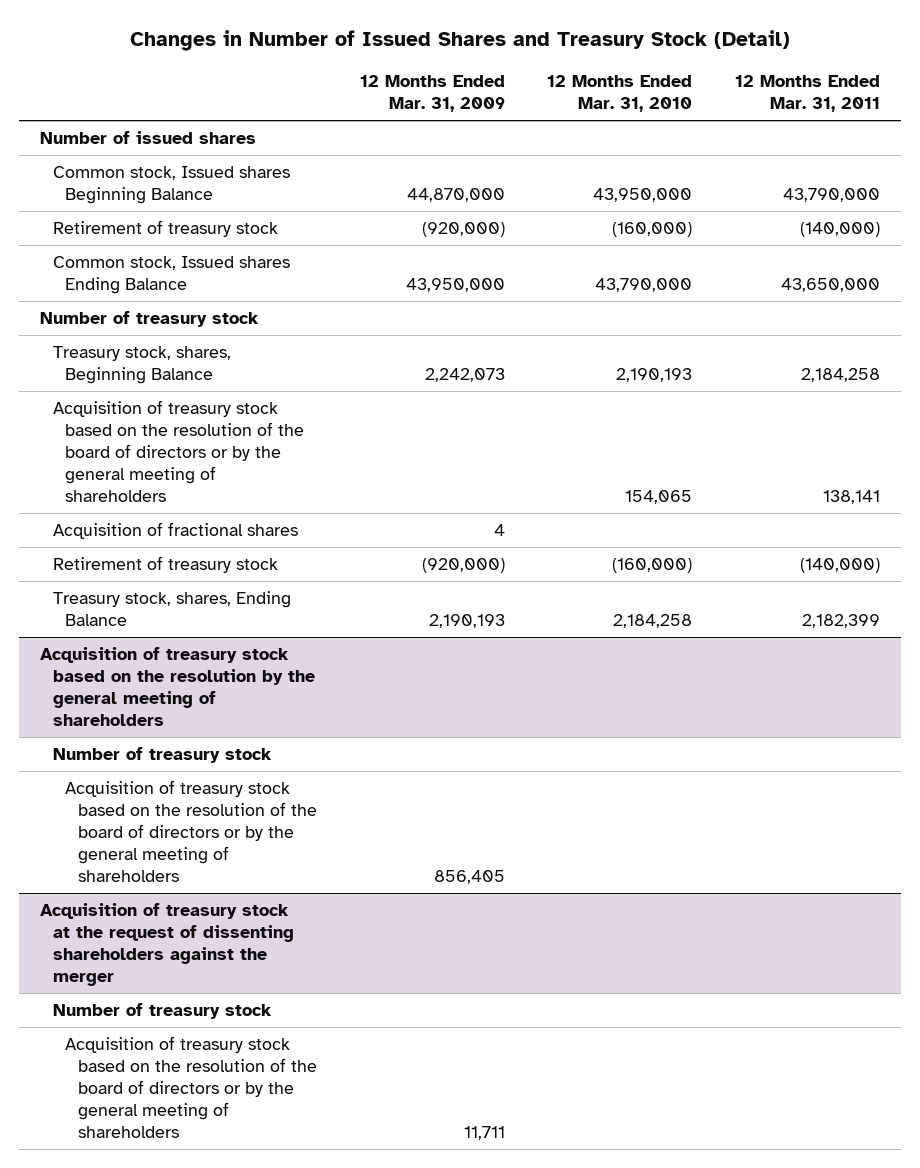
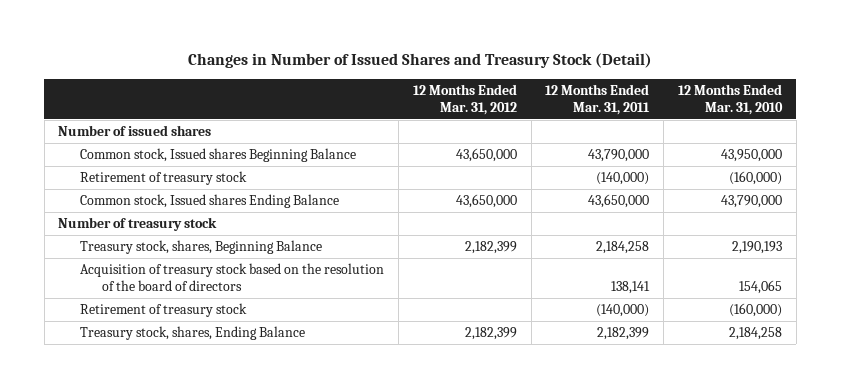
- | 12 Months Ended Mar. 31, 2009 | 12 Months Ended Mar. 31, 2010 | 12 Months Ended Mar. 31, 2011
+ | 12 Months Ended Mar. 31, 2012 | 12 Months Ended Mar. 31, 2011 | 12 Months Ended Mar. 31, 2010
- Acquisition of treasury stock based on the resolution of the board of directors or by the general meeting of shareholders | | 154,065 | 138,141
- Acquisition of fractional shares | 4 | |
+ Acquisition of treasury stock based on the resolution of the board of directors | | 138,141 | 154,065
- Acquisition of treasury stock based on the resolution by the general meeting of shareholders
- Number of treasury stock
- Acquisition of treasury stock based on the resolution of the board of directors or by the general meeting of shareholders | 856,405 | |
- Acquisition of treasury stock at the request of dissenting shareholders against the merger
- Number of treasury stock
- Acquisition of treasury stock based on the resolution of the board of directors or by the general meeting of shareholders | 11,711 | |

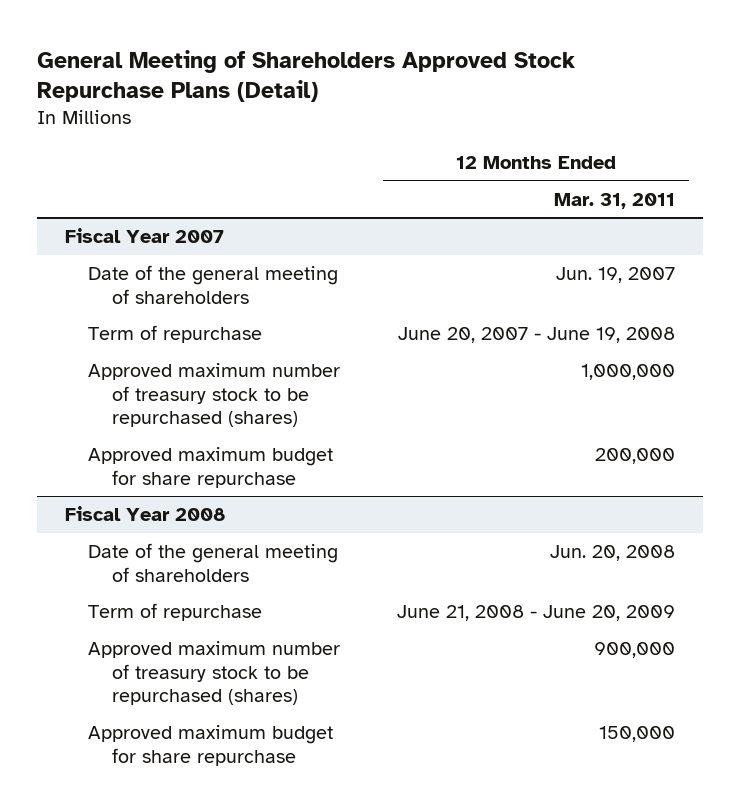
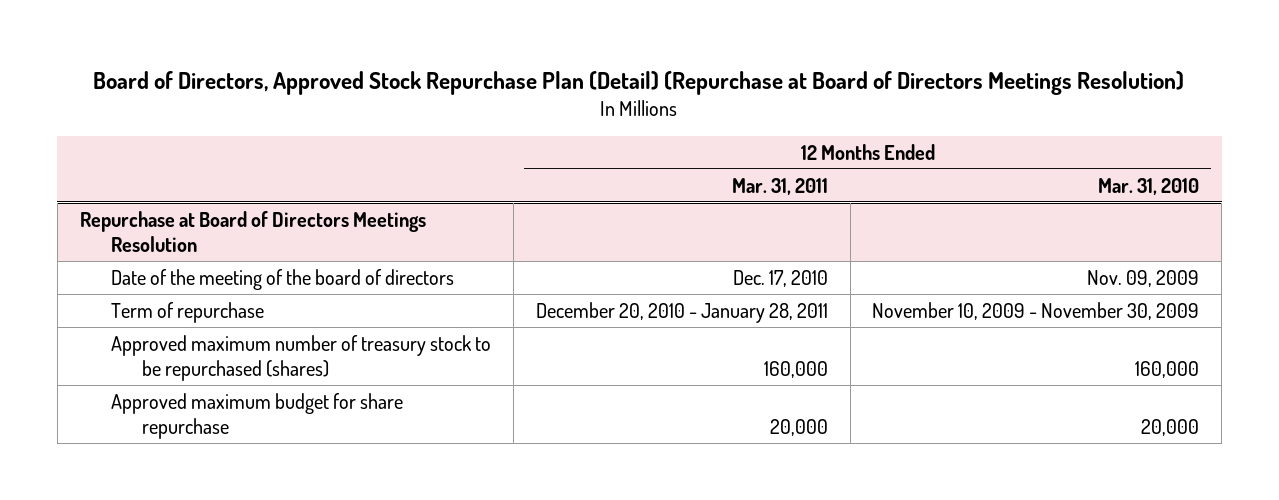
- General Meeting of Shareholders Approved Stock Repurchase Plans (Detail)
+ Board of Directors, Approved Stock Repurchase Plan (Detail) (Repurchase at Board of Directors Meetings Resolution)
- | 12 Months Ended Mar. 31, 2011
+ | 12 Months Ended Mar. 31, 2011 | 12 Months Ended Mar. 31, 2010
- Fiscal Year 2007
- Date of the general meeting of shareholders | Jun. 19, 2007
- Term of repurchase | June 20, 2007 - June 19, 2008
- Approved maximum number of treasury stock to be repurchased (shares) | 1,000,000
- Approved maximum budget for share repurchase | 200,000
- Fiscal Year 2008
- Date of the general meeting of shareholders | Jun. 20, 2008
- Term of repurchase | June 21, 2008 - June 20, 2009
- Approved maximum number of treasury stock to be repurchased (shares) | 900,000
- Approved maximum budget for share repurchase | 150,000
+ Repurchase at Board of Directors Meetings Resolution
+ Date of the meeting of the board of directors | Dec. 17, 2010 | Nov. 09, 2009
+ Term of repurchase | December 20, 2010 - January 28, 2011 | November 10, 2009 - November 30, 2009
+ Approved maximum number of treasury stock to be repurchased (shares) | 160,000 | 160,000
+ Approved maximum budget for share repurchase | 20,000 | 20,000

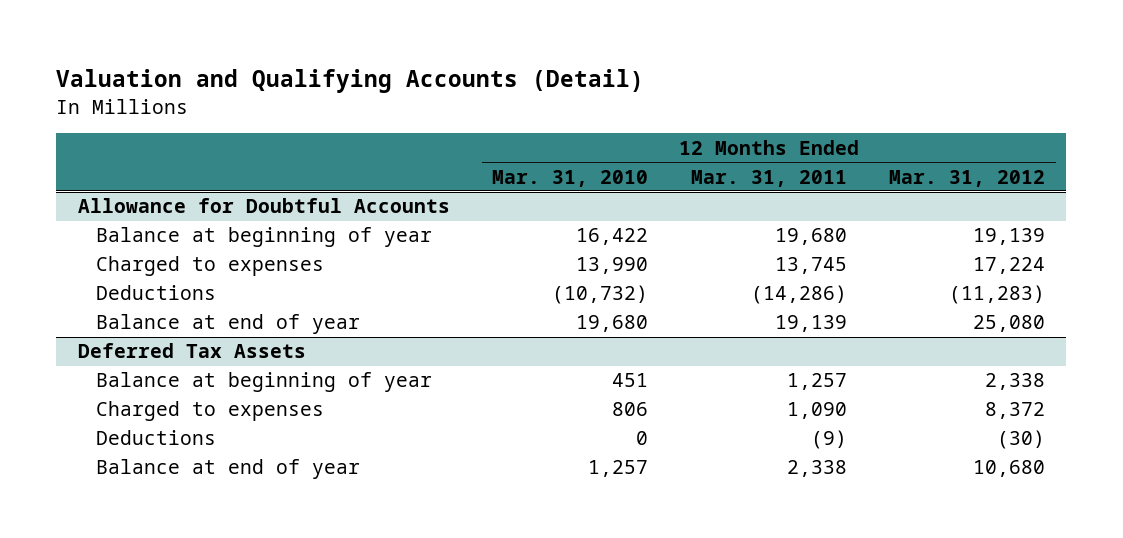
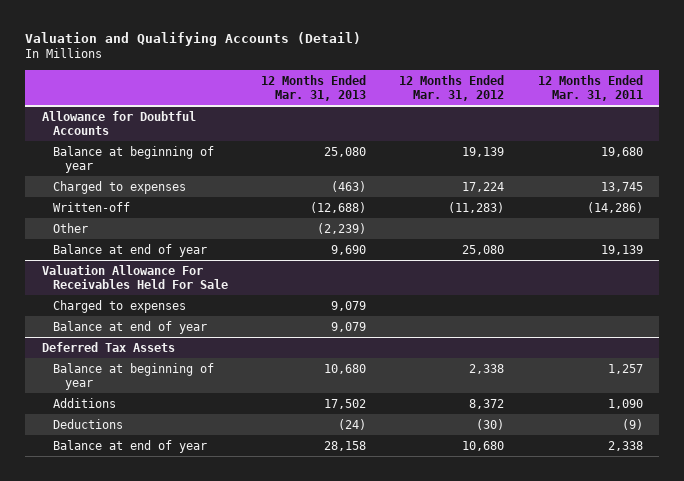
- | 12 Months Ended Mar. 31, 2010 | 12 Months Ended Mar. 31, 2011 | 12 Months Ended Mar. 31, 2012
+ | 12 Months Ended Mar. 31, 2013 | 12 Months Ended Mar. 31, 2012 | 12 Months Ended Mar. 31, 2011
@ Allowance for Doubtful Accounts
- Deductions | (10,732) | (14,286) | (11,283)
+ Written-off | (12,688) | (11,283) | (14,286)
+ Other | (2,239) | |
+ Valuation Allowance For Receivables Held For Sale
+ Charged to expenses | 9,079 | |
+ Balance at end of year | 9,079 | |
@ Deferred Tax Assets
- Charged to expenses | 806 | 1,090 | 8,372
+ Additions | 17,502 | 8,372 | 1,090

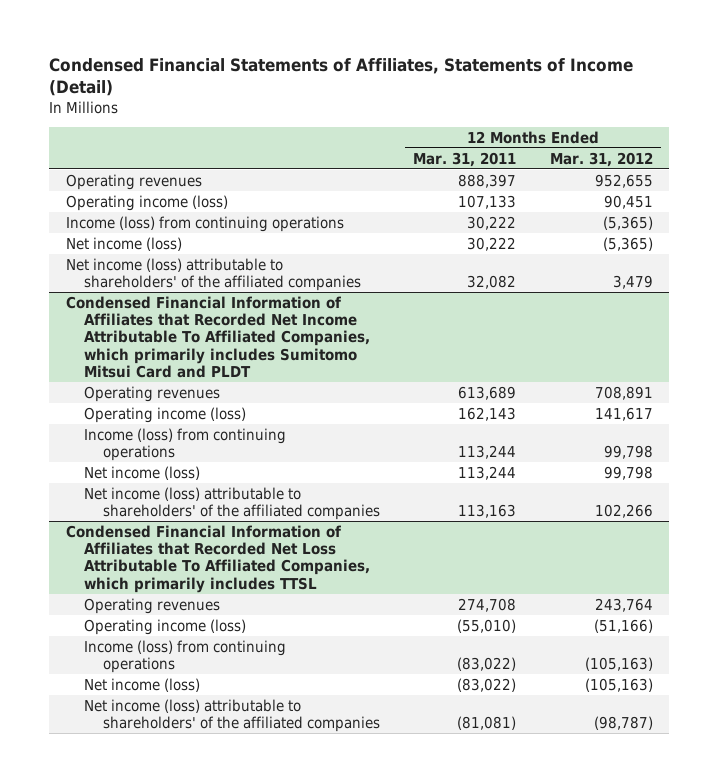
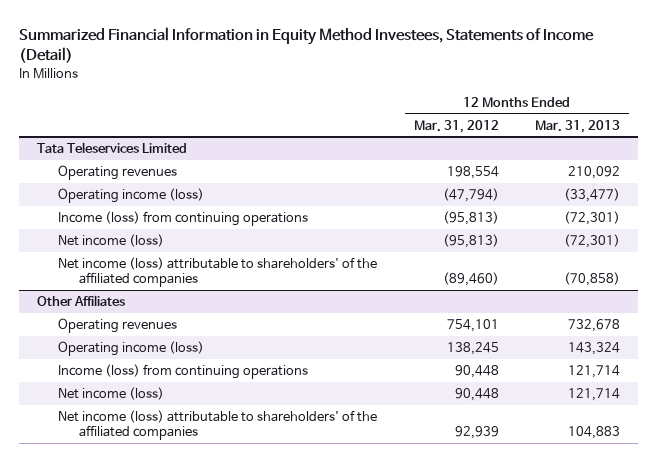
- Condensed Financial Statements of Affiliates, Statements of Income (Detail)
+ Summarized Financial Information in Equity Method Investees, Statements of Income (Detail)
- | 12 Months Ended Mar. 31, 2011 | 12 Months Ended Mar. 31, 2012
+ | 12 Months Ended Mar. 31, 2012 | 12 Months Ended Mar. 31, 2013
- Operating revenues | 888,397 | 952,655
- Operating income (loss) | 107,133 | 90,451
- Income (loss) from continuing operations | 30,222 | (5,365)
- Net income (loss) | 30,222 | (5,365)
- Net income (loss) attributable to shareholders' of the affiliated companies | 32,082 | 3,479
- Condensed Financial Information of Affiliates that Recorded Net Income Attributable To Affiliated Companies, which primarily includes Sumitomo Mitsui Card and PLDT
- Operating revenues | 613,689 | 708,891
- Operating income (loss) | 162,143 | 141,617
- Income (loss) from continuing operations | 113,244 | 99,798
- Net income (loss) | 113,244 | 99,798
- Net income (loss) attributable to shareholders' of the affiliated companies | 113,163 | 102,266
- Condensed Financial Information of Affiliates that Recorded Net Loss Attributable To Affiliated Companies, which primarily includes TTSL
- Operating revenues | 274,708 | 243,764
- Operating income (loss) | (55,010) | (51,166)
- Income (loss) from continuing operations | (83,022) | (105,163)
- Net income (loss) | (83,022) | (105,163)
- Net income (loss) attributable to shareholders' of the affiliated companies | (81,081) | (98,787)
+ Tata Teleservices Limited
+ Operating revenues | 198,554 | 210,092
+ Operating income (loss) | (47,794) | (33,477)
+ Income (loss) from continuing operations | (95,813) | (72,301)
+ Net income (loss) | (95,813) | (72,301)
+ Net income (loss) attributable to shareholders' of the affiliated companies | (89,460) | (70,858)
+ Other Affiliates
+ Operating revenues | 754,101 | 732,678
+ Operating income (loss) | 138,245 | 143,324
+ Income (loss) from continuing operations | 90,448 | 121,714
+ Net income (loss) | 90,448 | 121,714
+ Net income (loss) attributable to shareholders' of the affiliated companies | 92,939 | 104,883

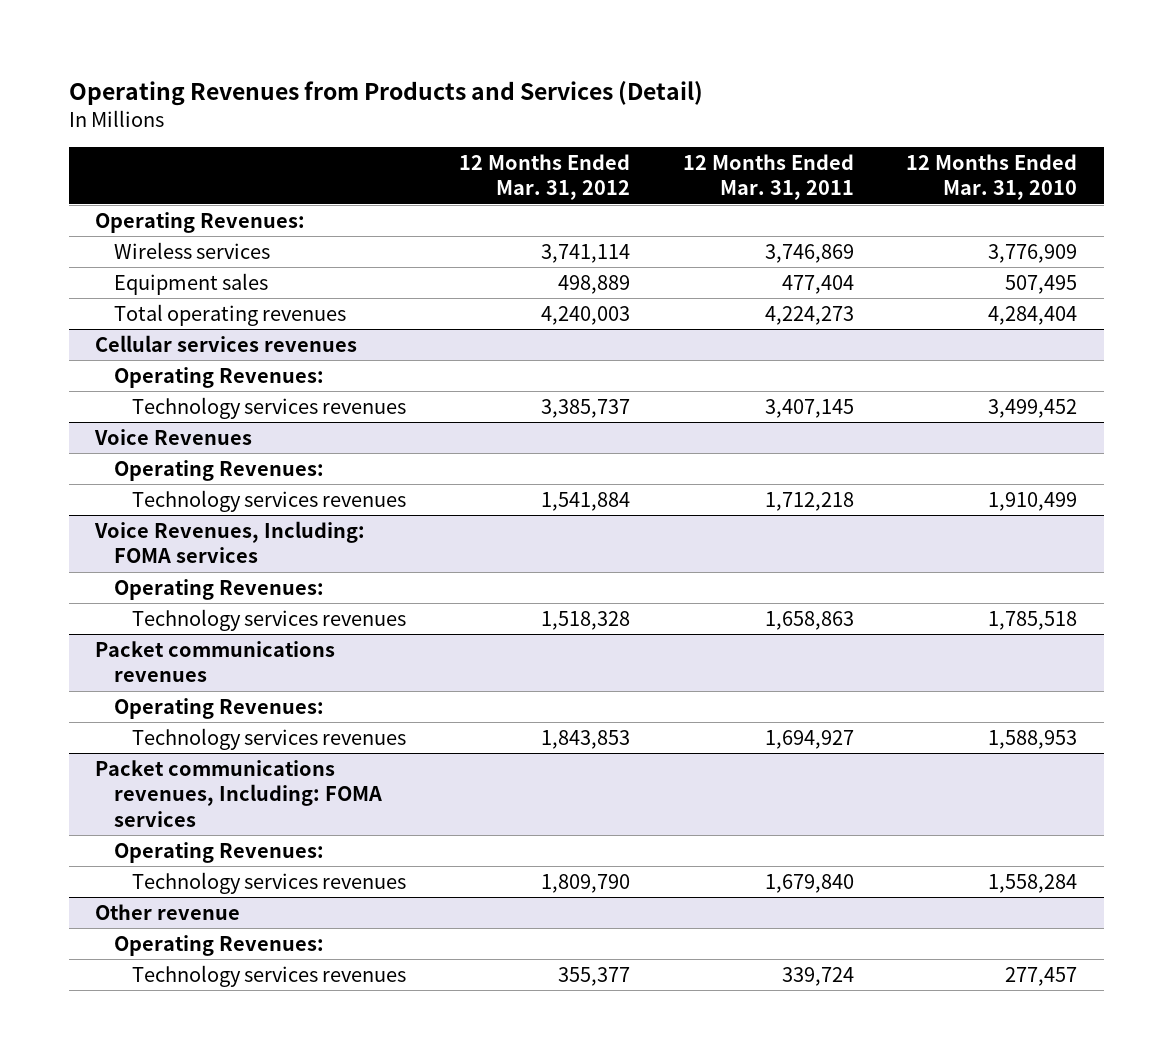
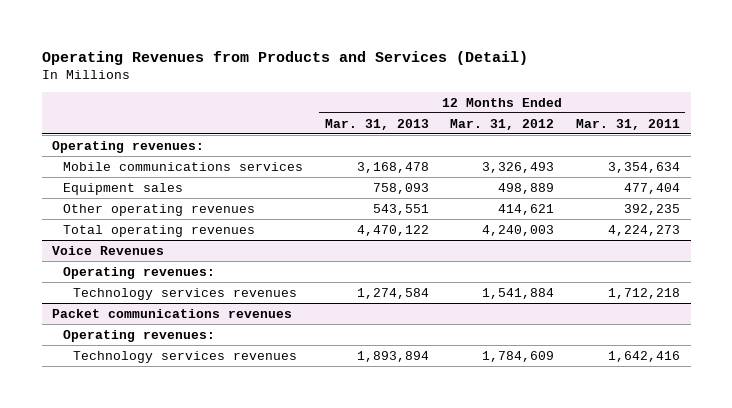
- | 12 Months Ended Mar. 31, 2012 | 12 Months Ended Mar. 31, 2011 | 12 Months Ended Mar. 31, 2010
+ | 12 Months Ended Mar. 31, 2013 | 12 Months Ended Mar. 31, 2012 | 12 Months Ended Mar. 31, 2011
- Operating Revenues:
- Wireless services | 3,741,114 | 3,746,869 | 3,776,909
+ Operating revenues:
+ Mobile communications services | 3,168,478 | 3,326,493 | 3,354,634
+ Other operating revenues | 543,551 | 414,621 | 392,235
- Cellular services revenues
- Operating Revenues:
- Technology services revenues | 3,385,737 | 3,407,145 | 3,499,452
@ Voice Revenues
- Operating Revenues:
+ Operating revenues:
- Voice Revenues, Including: FOMA services
- Operating Revenues:
- Technology services revenues | 1,518,328 | 1,658,863 | 1,785,518
@ Packet communications revenues
- Operating Revenues:
- Technology services revenues | 1,843,853 | 1,694,927 | 1,588,953
- Packet communications revenues, Including: FOMA services
- Operating Revenues:
- Technology services revenues | 1,809,790 | 1,679,840 | 1,558,284
- Other revenue
- Operating Revenues:
- Technology services revenues | 355,377 | 339,724 | 277,457
@ Packet communications revenues
+ Operating revenues:
+ Technology services revenues | 1,893,894 | 1,784,609 | 1,642,416

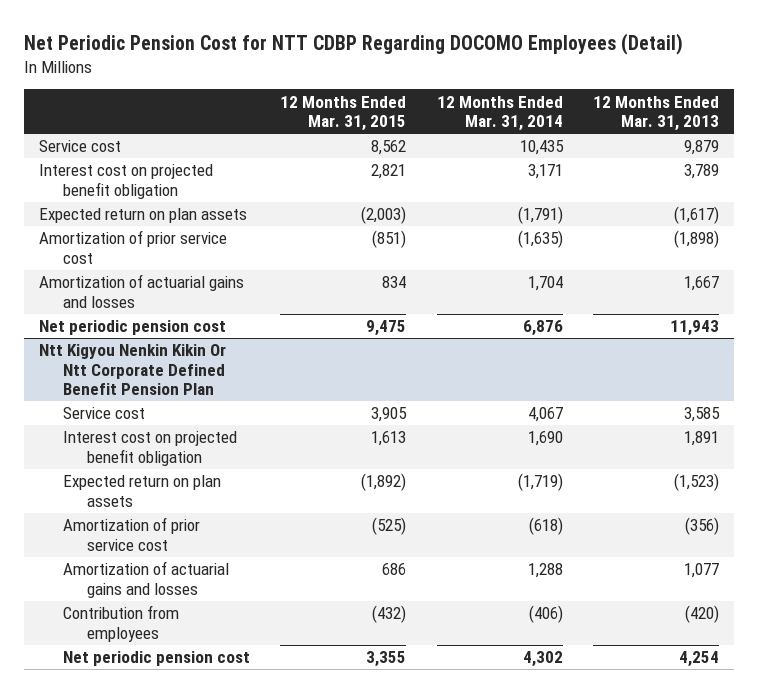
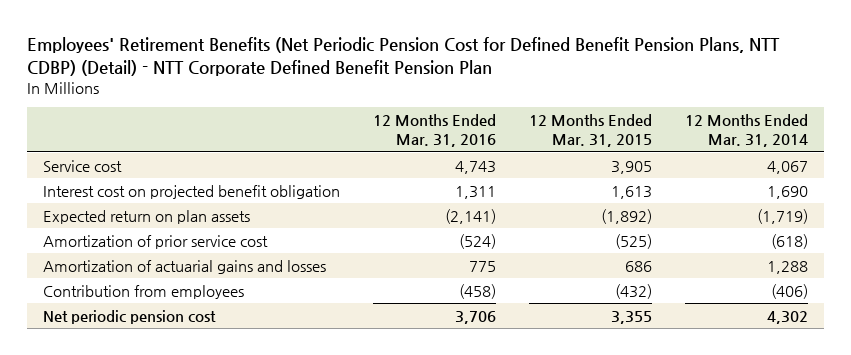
- Net Periodic Pension Cost for NTT CDBP Regarding DOCOMO Employees (Detail)
+ Employees' Retirement Benefits (Net Periodic Pension Cost for Defined Benefit Pension Plans, NTT CDBP) (Detail) - NTT Corporate Defined Benefit Pension Plan
- | 12 Months Ended Mar. 31, 2015 | 12 Months Ended Mar. 31, 2014 | 12 Months Ended Mar. 31, 2013
+ | 12 Months Ended Mar. 31, 2016 | 12 Months Ended Mar. 31, 2015 | 12 Months Ended Mar. 31, 2014
- Service cost | 8,562 | 10,435 | 9,879
- Interest cost on projected benefit obligation | 2,821 | 3,171 | 3,789
- Expected return on plan assets | (2,003) | (1,791) | (1,617)
- Amortization of prior service cost | (851) | (1,635) | (1,898)
- Amortization of actuarial gains and losses | 834 | 1,704 | 1,667
- Net periodic pension cost | 9,475 | 6,876 | 11,943
- Ntt Kigyou Nenkin Kikin Or Ntt Corporate Defined Benefit Pension Plan

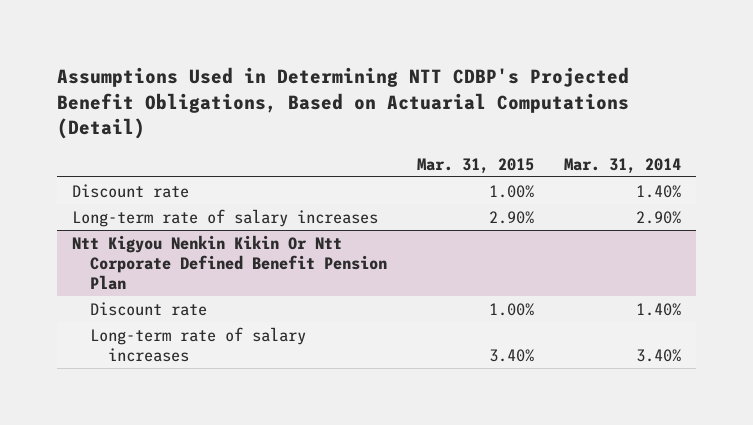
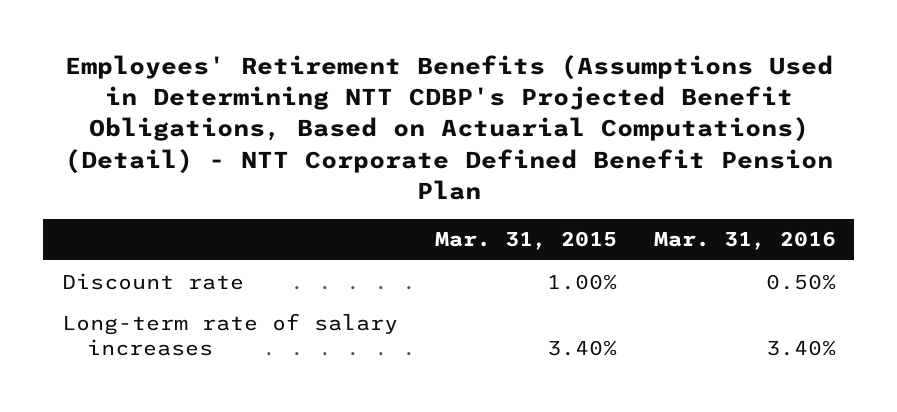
- Assumptions Used in Determining NTT CDBP's Projected Benefit Obligations, Based on Actuarial Computations (Detail)
+ Employees' Retirement Benefits (Assumptions Used in Determining NTT CDBP's Projected Benefit Obligations, Based on Actuarial Computations) (Detail) - NTT Corporate Defined Benefit Pension Plan
- | Mar. 31, 2015 | Mar. 31, 2014
+ | Mar. 31, 2015 | Mar. 31, 2016
- Long-term rate of salary increases | 2.90% | 2.90%
- Ntt Kigyou Nenkin Kikin Or Ntt Corporate Defined Benefit Pension Plan
- Discount rate | 1.00% | 1.40%

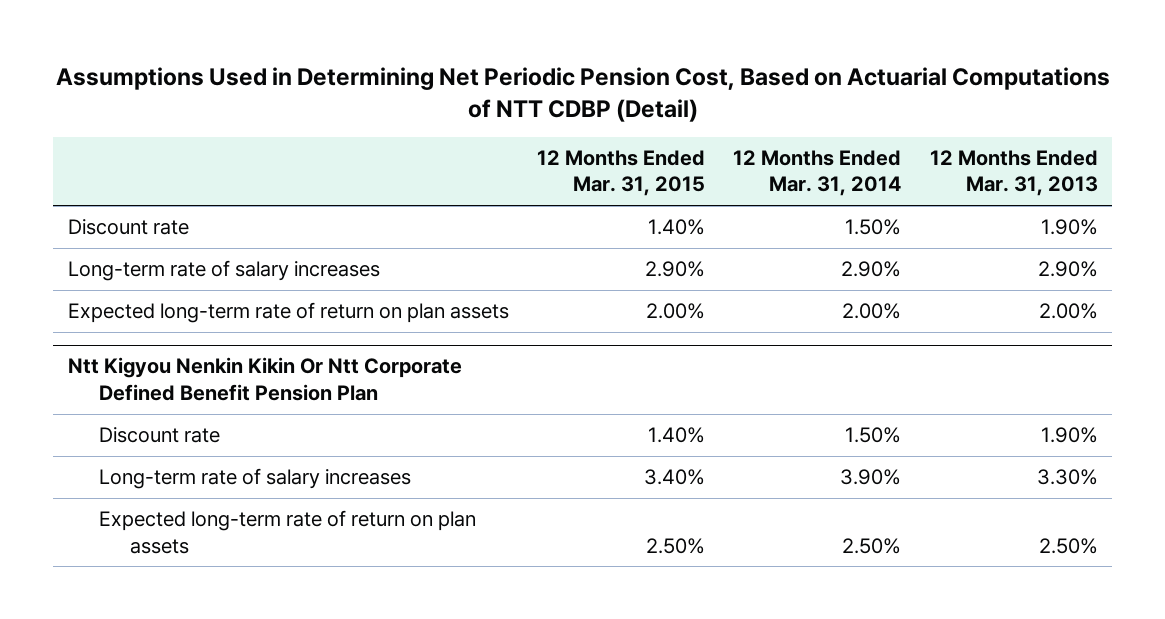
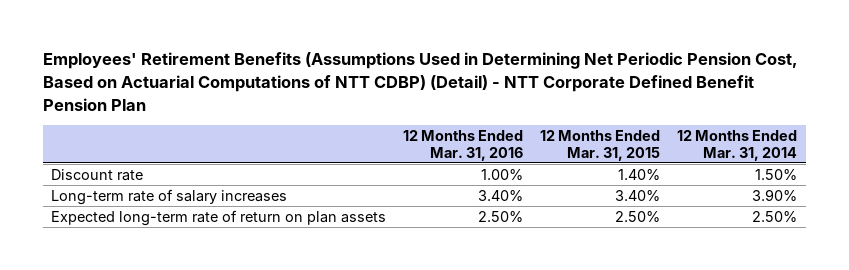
- Assumptions Used in Determining Net Periodic Pension Cost, Based on Actuarial Computations of NTT CDBP (Detail)
+ Employees' Retirement Benefits (Assumptions Used in Determining Net Periodic Pension Cost, Based on Actuarial Computations of NTT CDBP) (Detail) - NTT Corporate Defined Benefit Pension Plan
- | 12 Months Ended Mar. 31, 2015 | 12 Months Ended Mar. 31, 2014 | 12 Months Ended Mar. 31, 2013
+ | 12 Months Ended Mar. 31, 2016 | 12 Months Ended Mar. 31, 2015 | 12 Months Ended Mar. 31, 2014
- Long-term rate of salary increases | 2.90% | 2.90% | 2.90%
- Expected long-term rate of return on plan assets | 2.00% | 2.00% | 2.00%
- Ntt Kigyou Nenkin Kikin Or Ntt Corporate Defined Benefit Pension Plan
- Discount rate | 1.40% | 1.50% | 1.90%

